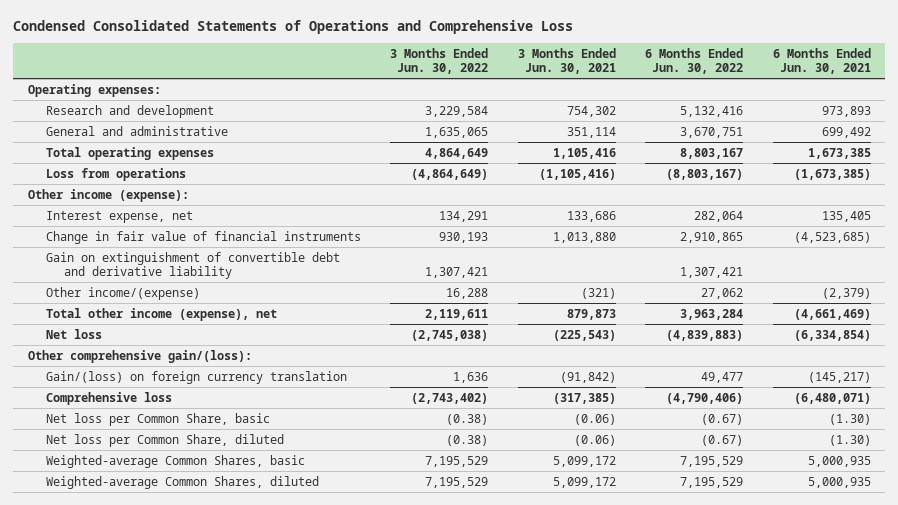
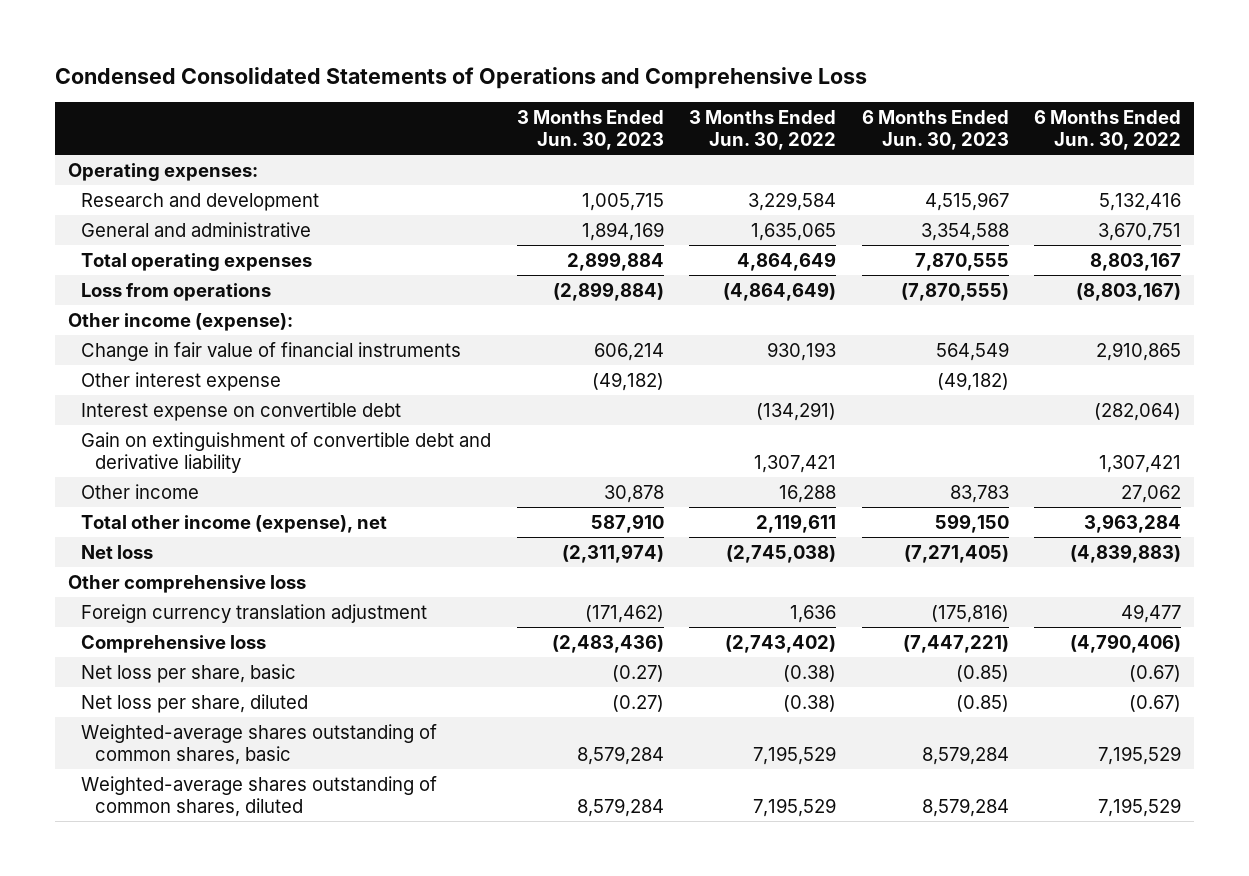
- | 3 Months Ended Jun. 30, 2022 | 3 Months Ended Jun. 30, 2021 | 6 Months Ended Jun. 30, 2022 | 6 Months Ended Jun. 30, 2021
+ | 3 Months Ended Jun. 30, 2023 | 3 Months Ended Jun. 30, 2022 | 6 Months Ended Jun. 30, 2023 | 6 Months Ended Jun. 30, 2022
- Interest expense, net | 134,291 | 133,686 | 282,064 | 135,405
+ Other interest expense | (49,182) | | (49,182) |
+ Interest expense on convertible debt | | (134,291) | | (282,064)
- Other income/(expense) | 16,288 | (321) | 27,062 | (2,379)
+ Other income | 30,878 | 16,288 | 83,783 | 27,062
- Other comprehensive gain/(loss):
- Gain/(loss) on foreign currency translation | 1,636 | (91,842) | 49,477 | (145,217)
+ Other comprehensive loss
+ Foreign currency translation adjustment | (171,462) | 1,636 | (175,816) | 49,477
- Net loss per Common Share, basic | (0.38) | (0.06) | (0.67) | (1.30)
- Net loss per Common Share, diluted | (0.38) | (0.06) | (0.67) | (1.30)
- Weighted-average Common Shares, basic | 7,195,529 | 5,099,172 | 7,195,529 | 5,000,935
- Weighted-average Common Shares, diluted | 7,195,529 | 5,099,172 | 7,195,529 | 5,000,935
+ Net loss per share, basic | (0.27) | (0.38) | (0.85) | (0.67)
+ Net loss per share, diluted | (0.27) | (0.38) | (0.85) | (0.67)
+ Weighted-average shares outstanding of common shares, basic | 8,579,284 | 7,195,529 | 8,579,284 | 7,195,529
+ Weighted-average shares outstanding of common shares, diluted | 8,579,284 | 7,195,529 | 8,579,284 | 7,195,529

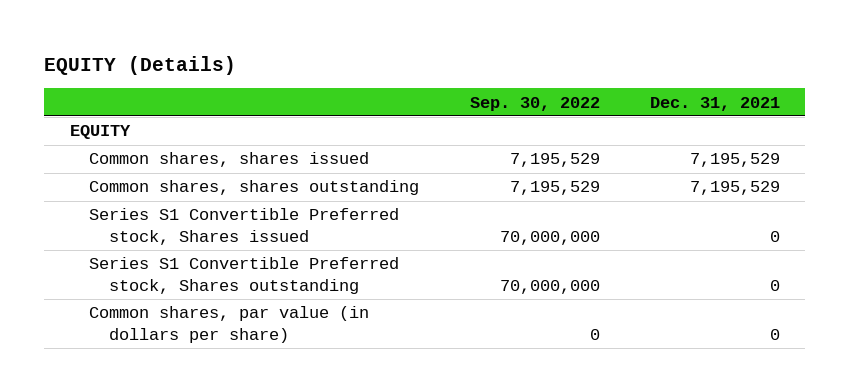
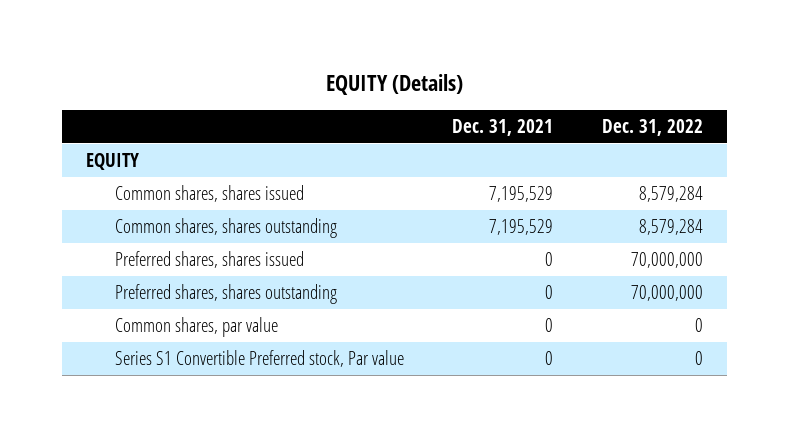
- | Sep. 30, 2022 | Dec. 31, 2021
+ | Dec. 31, 2021 | Dec. 31, 2022
- Series S1 Convertible Preferred stock, Shares issued | 70,000,000 | 0
- Series S1 Convertible Preferred stock, Shares outstanding | 70,000,000 | 0
- Common shares, par value (in dollars per share) | 0 | 0
+ Preferred shares, shares issued | 0 | 70,000,000
+ Preferred shares, shares outstanding | 0 | 70,000,000
+ Common shares, par value | 0 | 0
+ Series S1 Convertible Preferred stock, Par value | 0 | 0

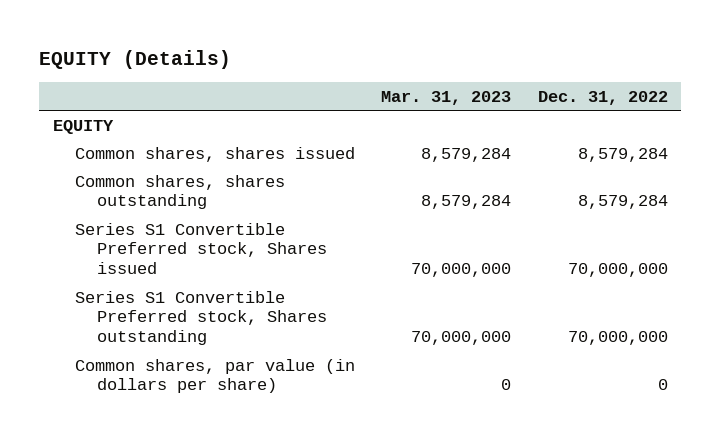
- | Dec. 31, 2021 | Dec. 31, 2022
+ | Mar. 31, 2023 | Dec. 31, 2022
- Preferred shares, shares issued | 0 | 70,000,000
- Preferred shares, shares outstanding | 0 | 70,000,000
- Common shares, par value | 0 | 0
- Series S1 Convertible Preferred stock, Par value | 0 | 0
+ Series S1 Convertible Preferred stock, Shares issued | 70,000,000 | 70,000,000
+ Series S1 Convertible Preferred stock, Shares outstanding | 70,000,000 | 70,000,000
+ Common shares, par value (in dollars per share) | 0 | 0

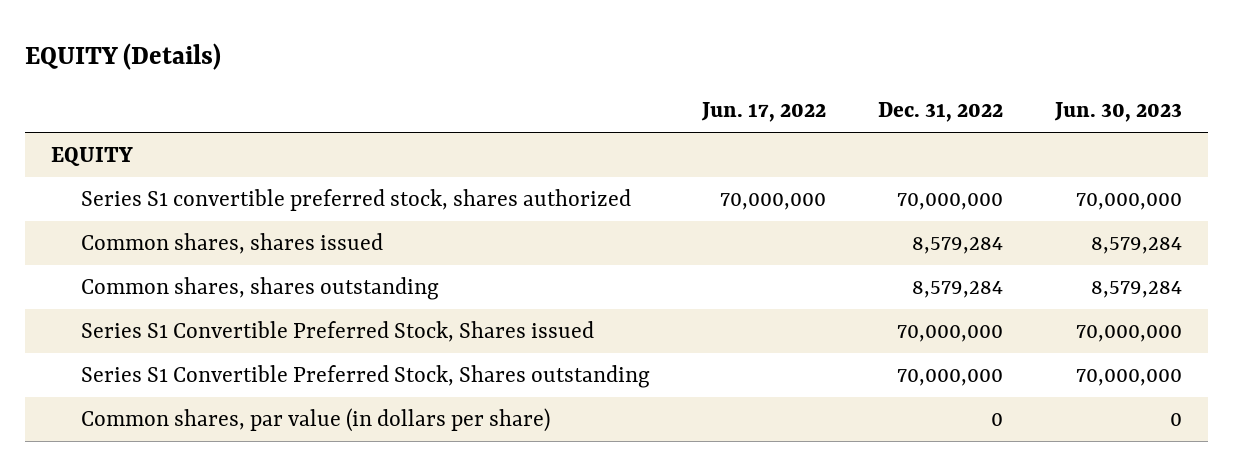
- | Mar. 31, 2023 | Dec. 31, 2022
+ | Jun. 17, 2022 | Dec. 31, 2022 | Jun. 30, 2023
+ Series S1 convertible preferred stock, shares authorized | 70,000,000 | 70,000,000 | 70,000,000
- Series S1 Convertible Preferred stock, Shares issued | 70,000,000 | 70,000,000
- Series S1 Convertible Preferred stock, Shares outstanding | 70,000,000 | 70,000,000
+ Series S1 Convertible Preferred Stock, Shares issued | | 70,000,000 | 70,000,000
+ Series S1 Convertible Preferred Stock, Shares outstanding | | 70,000,000 | 70,000,000

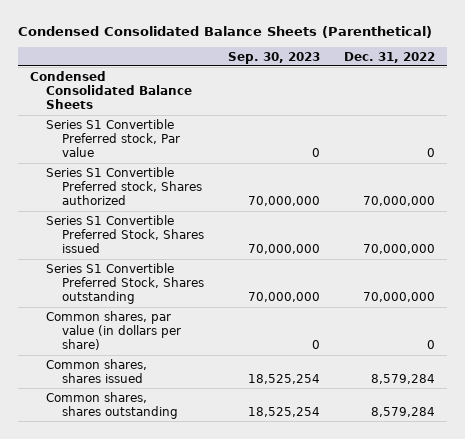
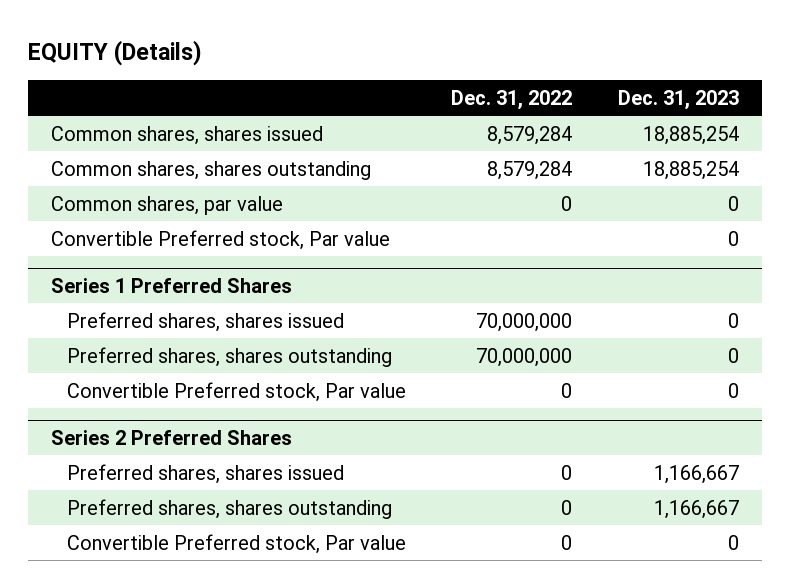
- Condensed Consolidated Balance Sheets (Parenthetical)
+ EQUITY (Details)
- | Sep. 30, 2023 | Dec. 31, 2022
+ | Dec. 31, 2022 | Dec. 31, 2023
- Condensed Consolidated Balance Sheets
- Series S1 Convertible Preferred stock, Par value | 0 | 0
- Series S1 Convertible Preferred stock, Shares authorized | 70,000,000 | 70,000,000
- Series S1 Convertible Preferred Stock, Shares issued | 70,000,000 | 70,000,000
- Series S1 Convertible Preferred Stock, Shares outstanding | 70,000,000 | 70,000,000
- Common shares, par value (in dollars per share) | 0 | 0
+ Common shares, par value | 0 | 0
+ Convertible Preferred stock, Par value | | 0
+ Series 1 Preferred Shares
+ Preferred shares, shares issued | 70,000,000 | 0
+ Preferred shares, shares outstanding | 70,000,000 | 0
+ Convertible Preferred stock, Par value | 0 | 0
+ Series 2 Preferred Shares
+ Preferred shares, shares issued | 0 | 1,166,667
+ Preferred shares, shares outstanding | 0 | 1,166,667
+ Convertible Preferred stock, Par value | 0 | 0

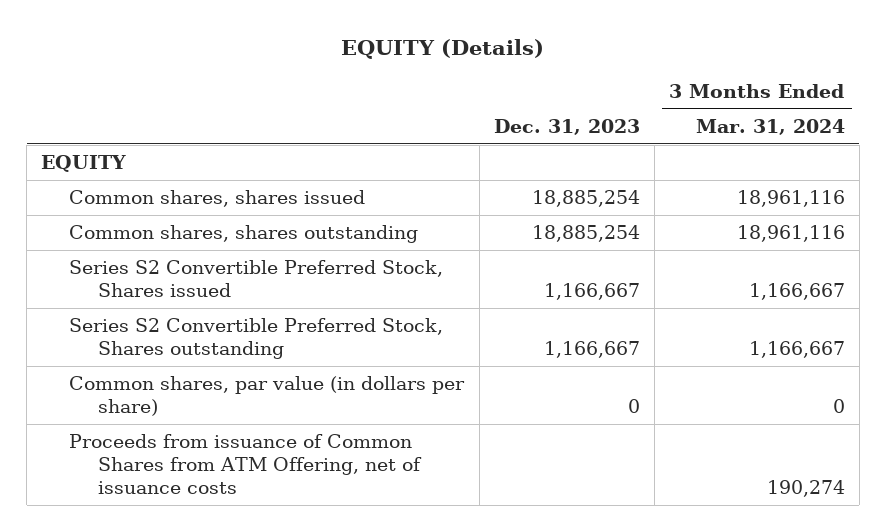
- | Dec. 31, 2022 | Dec. 31, 2023
+ | Dec. 31, 2023 | 3 Months Ended Mar. 31, 2024
+ EQUITY
- Common shares, par value | 0 | 0
- Convertible Preferred stock, Par value | | 0
- Series 1 Preferred Shares
- Preferred shares, shares issued | 70,000,000 | 0
- Preferred shares, shares outstanding | 70,000,000 | 0
- Convertible Preferred stock, Par value | 0 | 0
- Series 2 Preferred Shares
- Preferred shares, shares issued | 0 | 1,166,667
- Preferred shares, shares outstanding | 0 | 1,166,667
- Convertible Preferred stock, Par value | 0 | 0
+ Series S2 Convertible Preferred Stock, Shares issued | 1,166,667 | 1,166,667
+ Series S2 Convertible Preferred Stock, Shares outstanding | 1,166,667 | 1,166,667
+ Common shares, par value (in dollars per share) | 0 | 0
+ Proceeds from issuance of Common Shares from ATM Offering, net of issuance costs | | 190,274

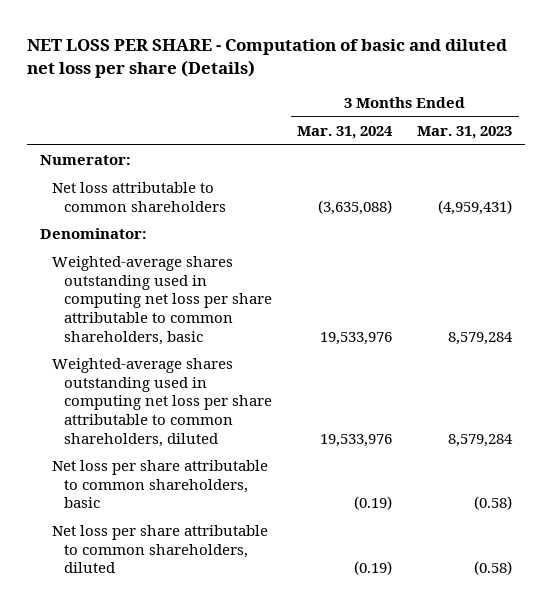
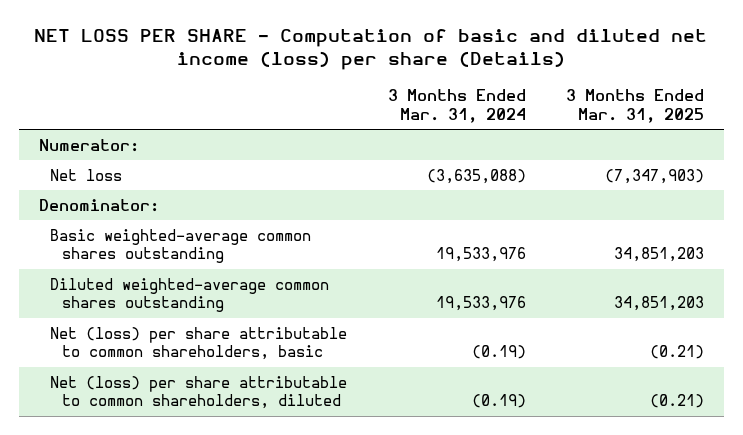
- NET LOSS PER SHARE - Computation of basic and diluted net loss per share (Details)
+ NET LOSS PER SHARE - Computation of basic and diluted net income (loss) per share (Details)
- | 3 Months Ended Mar. 31, 2024 | 3 Months Ended Mar. 31, 2023
+ | 3 Months Ended Mar. 31, 2024 | 3 Months Ended Mar. 31, 2025
- Net loss attributable to common shareholders | (3,635,088) | (4,959,431)
+ Net loss | (3,635,088) | (7,347,903)
- Weighted-average shares outstanding used in computing net loss per share attributable to common shareholders, basic | 19,533,976 | 8,579,284
- Weighted-average shares outstanding used in computing net loss per share attributable to common shareholders, diluted | 19,533,976 | 8,579,284
- Net loss per share attributable to common shareholders, basic | (0.19) | (0.58)
- Net loss per share attributable to common shareholders, diluted | (0.19) | (0.58)
+ Basic weighted-average common shares outstanding | 19,533,976 | 34,851,203
+ Diluted weighted-average common shares outstanding | 19,533,976 | 34,851,203
+ Net (loss) per share attributable to common shareholders, basic | (0.19) | (0.21)
+ Net (loss) per share attributable to common shareholders, diluted | (0.19) | (0.21)

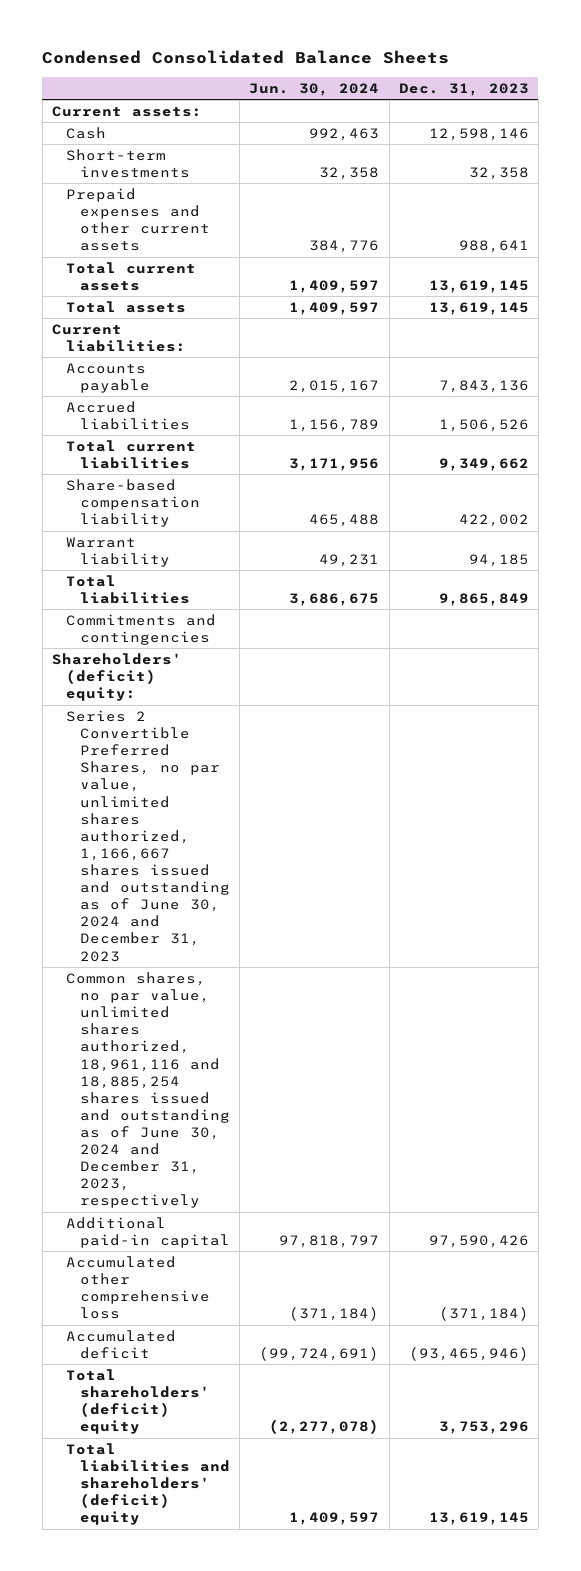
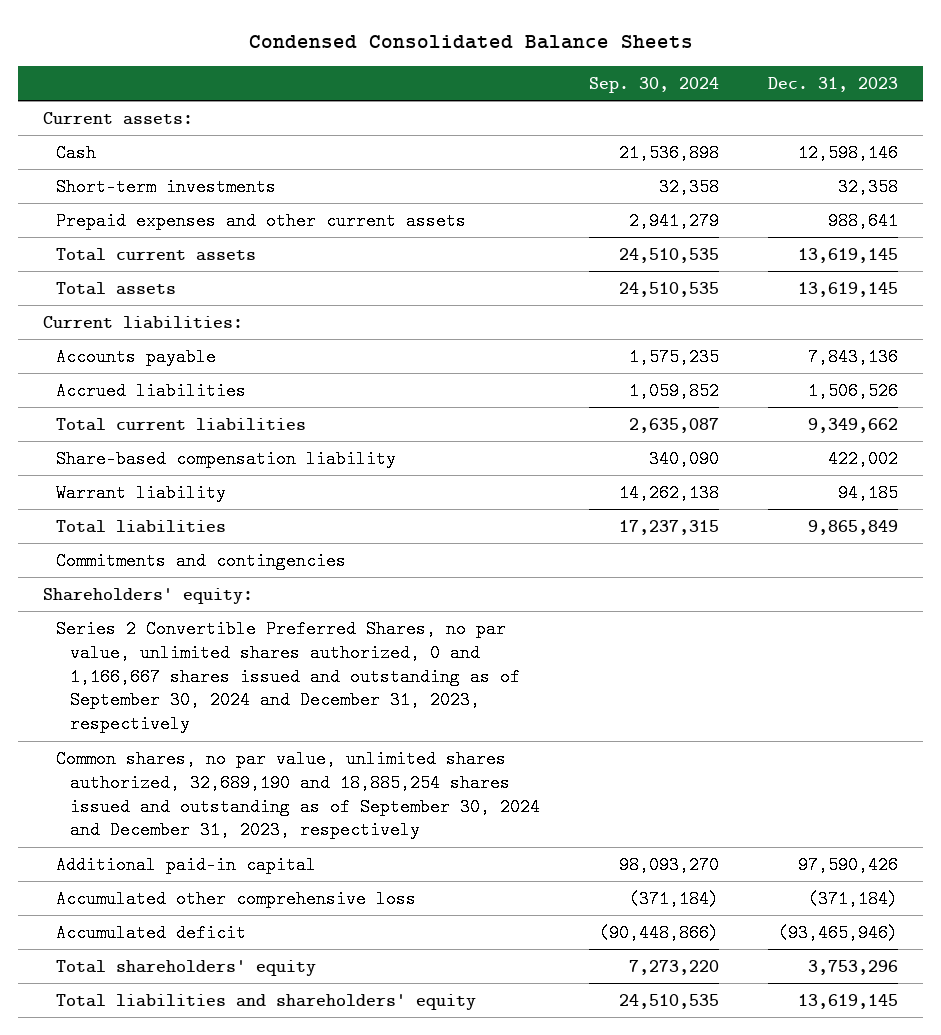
- | Jun. 30, 2024 | Dec. 31, 2023
+ | Sep. 30, 2024 | Dec. 31, 2023
- Shareholders' (deficit) equity:
- Series 2 Convertible Preferred Shares, no par value, unlimited shares authorized, 1,166,667 shares issued and outstanding as of June 30, 2024 and December 31, 2023
- Common shares, no par value, unlimited shares authorized, 18,961,116 and 18,885,254 shares issued and outstanding as of June 30, 2024 and December 31, 2023, respectively
+ Shareholders' equity:
+ Series 2 Convertible Preferred Shares, no par value, unlimited shares authorized, 0 and 1,166,667 shares issued and outstanding as of September 30, 2024 and December 31, 2023, respectively
+ Common shares, no par value, unlimited shares authorized, 32,689,190 and 18,885,254 shares issued and outstanding as of September 30, 2024 and December 31, 2023, respectively
- Total shareholders' (deficit) equity | (2,277,078) | 3,753,296
- Total liabilities and shareholders' (deficit) equity | 1,409,597 | 13,619,145
+ Total shareholders' equity | 7,273,220 | 3,753,296
+ Total liabilities and shareholders' equity | 24,510,535 | 13,619,145

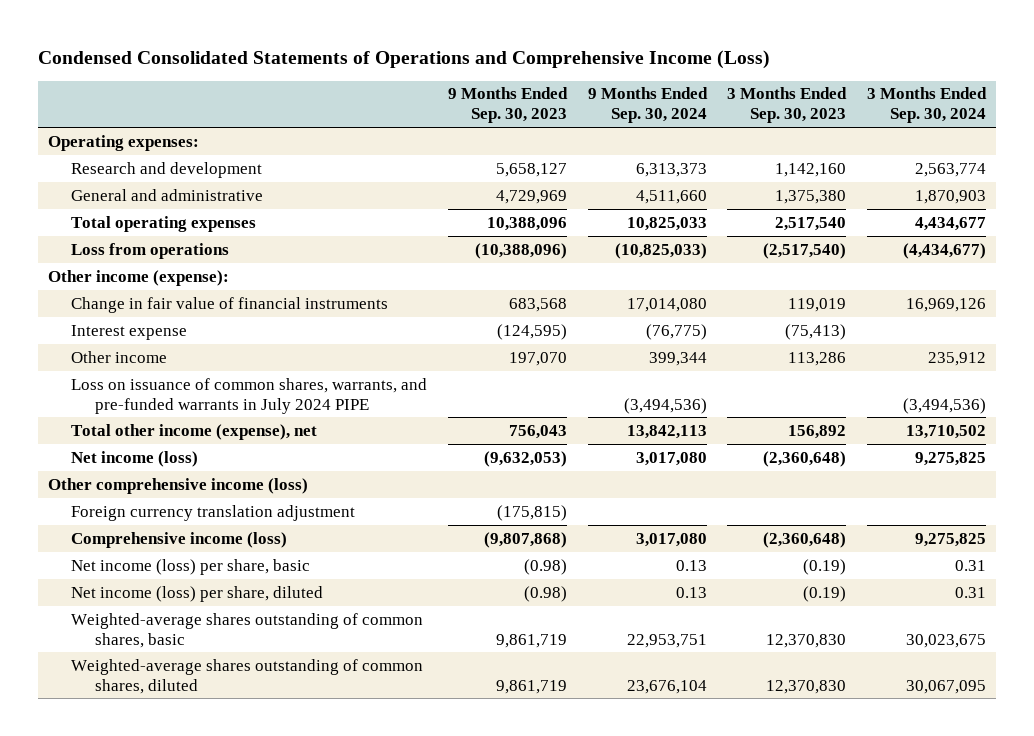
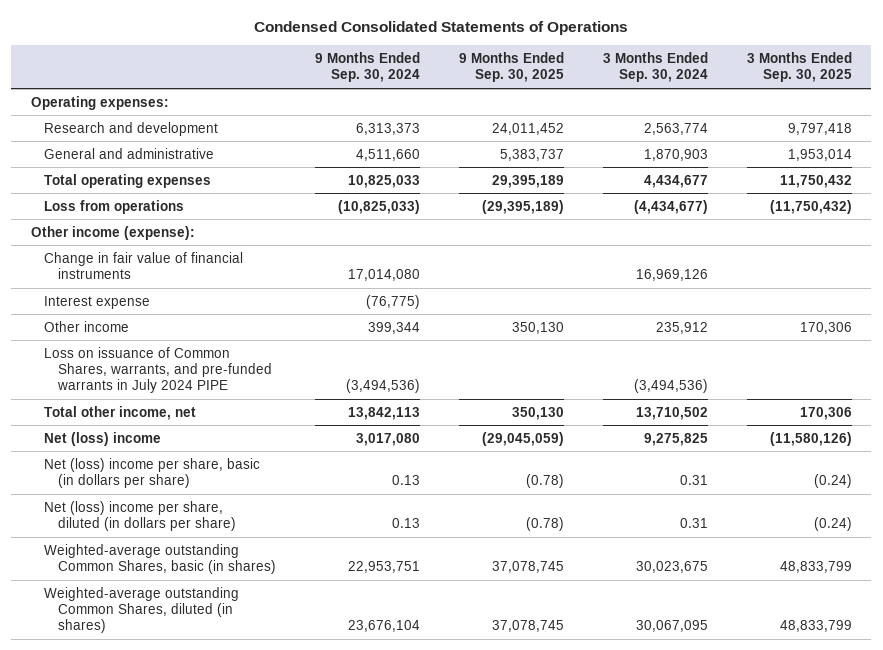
- Condensed Consolidated Statements of Operations and Comprehensive Income (Loss)
+ Condensed Consolidated Statements of Operations
- | 9 Months Ended Sep. 30, 2023 | 9 Months Ended Sep. 30, 2024 | 3 Months Ended Sep. 30, 2023 | 3 Months Ended Sep. 30, 2024
+ | 9 Months Ended Sep. 30, 2024 | 9 Months Ended Sep. 30, 2025 | 3 Months Ended Sep. 30, 2024 | 3 Months Ended Sep. 30, 2025
- Loss on issuance of common shares, warrants, and pre-funded warrants in July 2024 PIPE | | (3,494,536) | | (3,494,536)
- Total other income (expense), net | 756,043 | 13,842,113 | 156,892 | 13,710,502
- Net income (loss) | (9,632,053) | 3,017,080 | (2,360,648) | 9,275,825
- Other comprehensive income (loss)
- Foreign currency translation adjustment | (175,815) | | |
- Comprehensive income (loss) | (9,807,868) | 3,017,080 | (2,360,648) | 9,275,825
- Net income (loss) per share, basic | (0.98) | 0.13 | (0.19) | 0.31
- Net income (loss) per share, diluted | (0.98) | 0.13 | (0.19) | 0.31
- Weighted-average shares outstanding of common shares, basic | 9,861,719 | 22,953,751 | 12,370,830 | 30,023,675
- Weighted-average shares outstanding of common shares, diluted | 9,861,719 | 23,676,104 | 12,370,830 | 30,067,095
+ Loss on issuance of Common Shares, warrants, and pre-funded warrants in July 2024 PIPE | (3,494,536) | | (3,494,536) |
+ Total other income, net | 13,842,113 | 350,130 | 13,710,502 | 170,306
+ Net (loss) income | 3,017,080 | (29,045,059) | 9,275,825 | (11,580,126)
+ Net (loss) income per share, basic (in dollars per share) | 0.13 | (0.78) | 0.31 | (0.24)
+ Net (loss) income per share, diluted (in dollars per share) | 0.13 | (0.78) | 0.31 | (0.24)
+ Weighted-average outstanding Common Shares, basic (in shares) | 22,953,751 | 37,078,745 | 30,023,675 | 48,833,799
+ Weighted-average outstanding Common Shares, diluted (in shares) | 23,676,104 | 37,078,745 | 30,067,095 | 48,833,799

